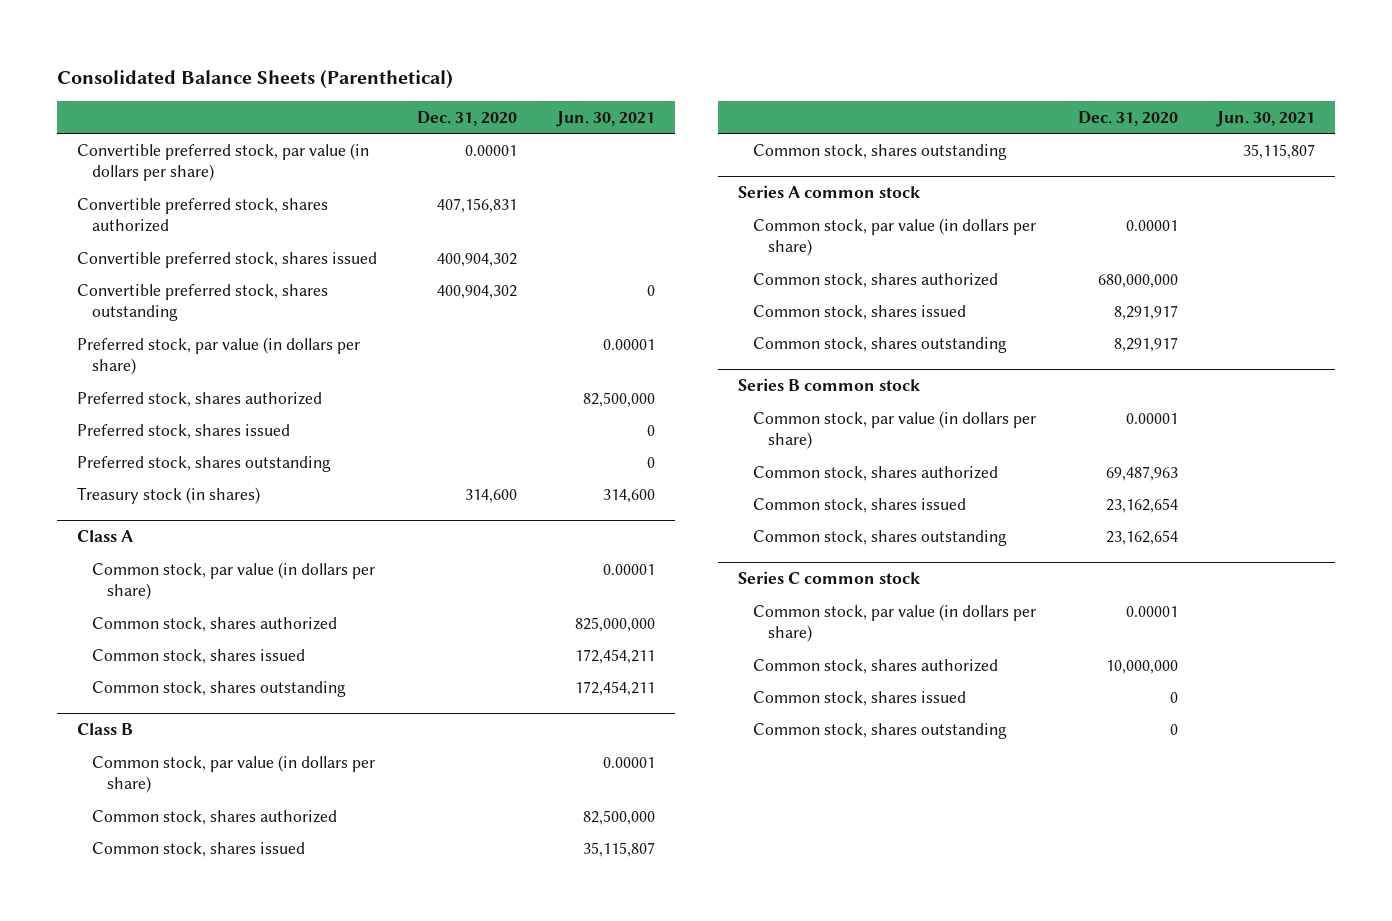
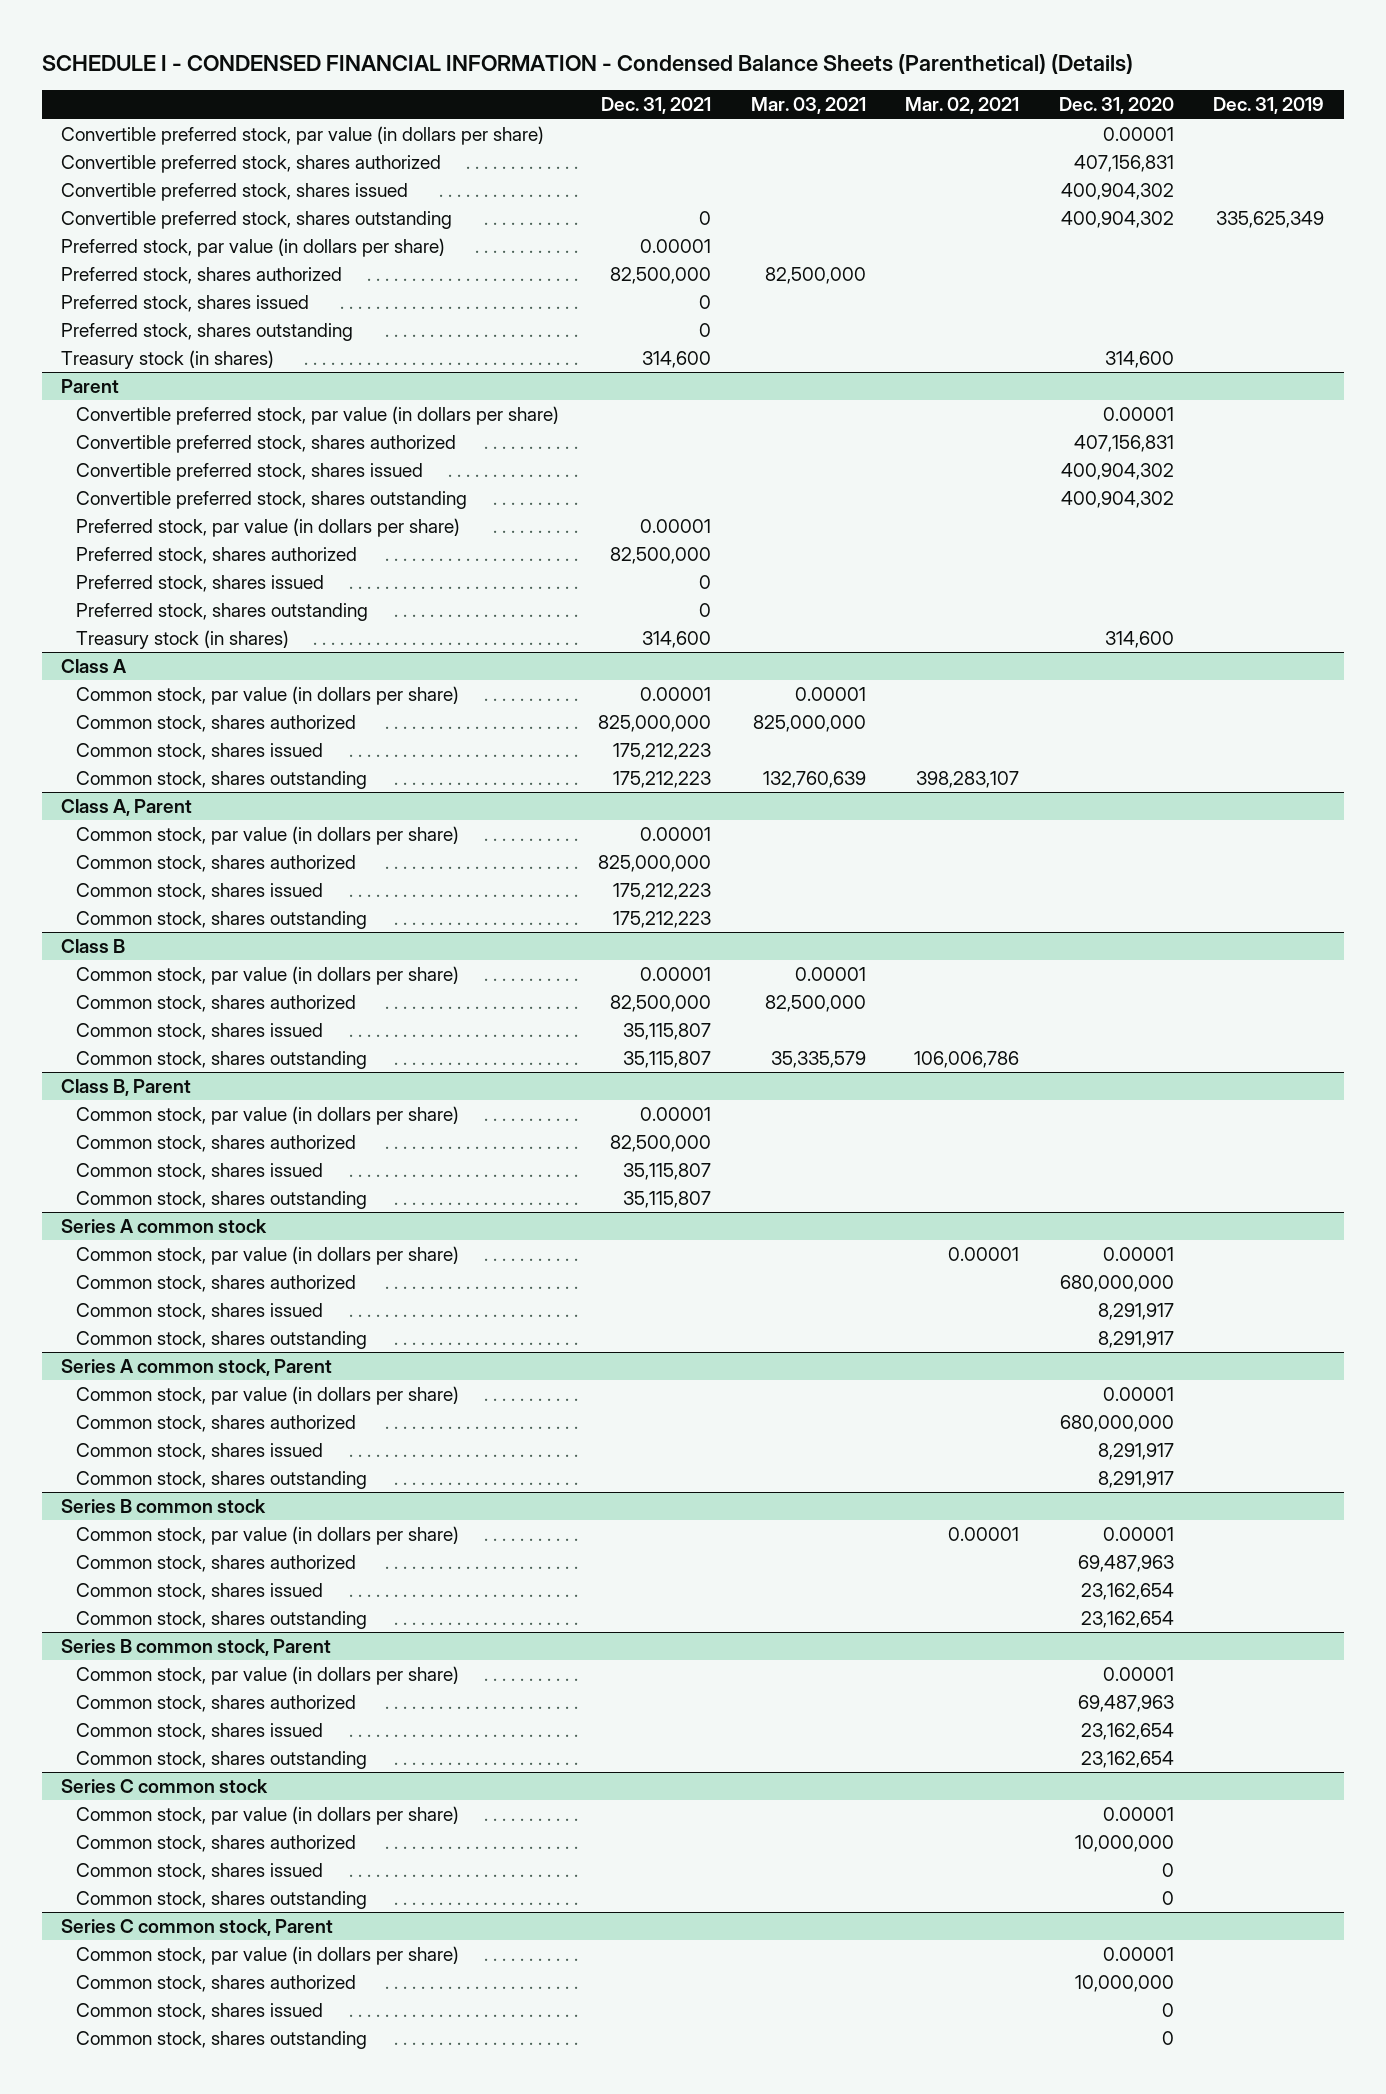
- Consolidated Balance Sheets (Parenthetical)
+ SCHEDULE I - CONDENSED FINANCIAL INFORMATION - Condensed Balance Sheets (Parenthetical) (Details)
- | Dec. 31, 2020 | Jun. 30, 2021
+ | Dec. 31, 2021 | Mar. 03, 2021 | Mar. 02, 2021 | Dec. 31, 2020 | Dec. 31, 2019
+ Parent
+ Convertible preferred stock, par value (in dollars per share) | | | | 0.00001 |
+ Convertible preferred stock, shares authorized | | | | 407,156,831 |
+ Convertible preferred stock, shares issued | | | | 400,904,302 |
+ Convertible preferred stock, shares outstanding | | | | 400,904,302 |
+ Preferred stock, par value (in dollars per share) | 0.00001 | | | |
+ Preferred stock, shares authorized | 82,500,000 | | | |
+ Preferred stock, shares issued | 0 | | | |
+ Preferred stock, shares outstanding | 0 | | | |
+ Treasury stock (in shares) | 314,600 | | | 314,600 |
+ Class A, Parent
+ Common stock, par value (in dollars per share) | 0.00001 | | | |
+ Common stock, shares authorized | 825,000,000 | | | |
+ Common stock, shares issued | 175,212,223 | | | |
+ Common stock, shares outstanding | 175,212,223 | | | |
+ Class B, Parent
+ Common stock, par value (in dollars per share) | 0.00001 | | | |
+ Common stock, shares authorized | 82,500,000 | | | |
+ Common stock, shares issued | 35,115,807 | | | |
+ Common stock, shares outstanding | 35,115,807 | | | |
+ Series A common stock, Parent
+ Common stock, par value (in dollars per share) | | | | 0.00001 |
+ Common stock, shares authorized | | | | 680,000,000 |
+ Common stock, shares issued | | | | 8,291,917 |
+ Common stock, shares outstanding | | | | 8,291,917 |
+ Series B common stock, Parent
+ Common stock, par value (in dollars per share) | | | | 0.00001 |
+ Common stock, shares authorized | | | | 69,487,963 |
+ Common stock, shares issued | | | | 23,162,654 |
+ Common stock, shares outstanding | | | | 23,162,654 |
+ Series C common stock, Parent
+ Common stock, par value (in dollars per share) | | | | 0.00001 |
+ Common stock, shares authorized | | | | 10,000,000 |
+ Common stock, shares issued | | | | 0 |
+ Common stock, shares outstanding | | | | 0 |

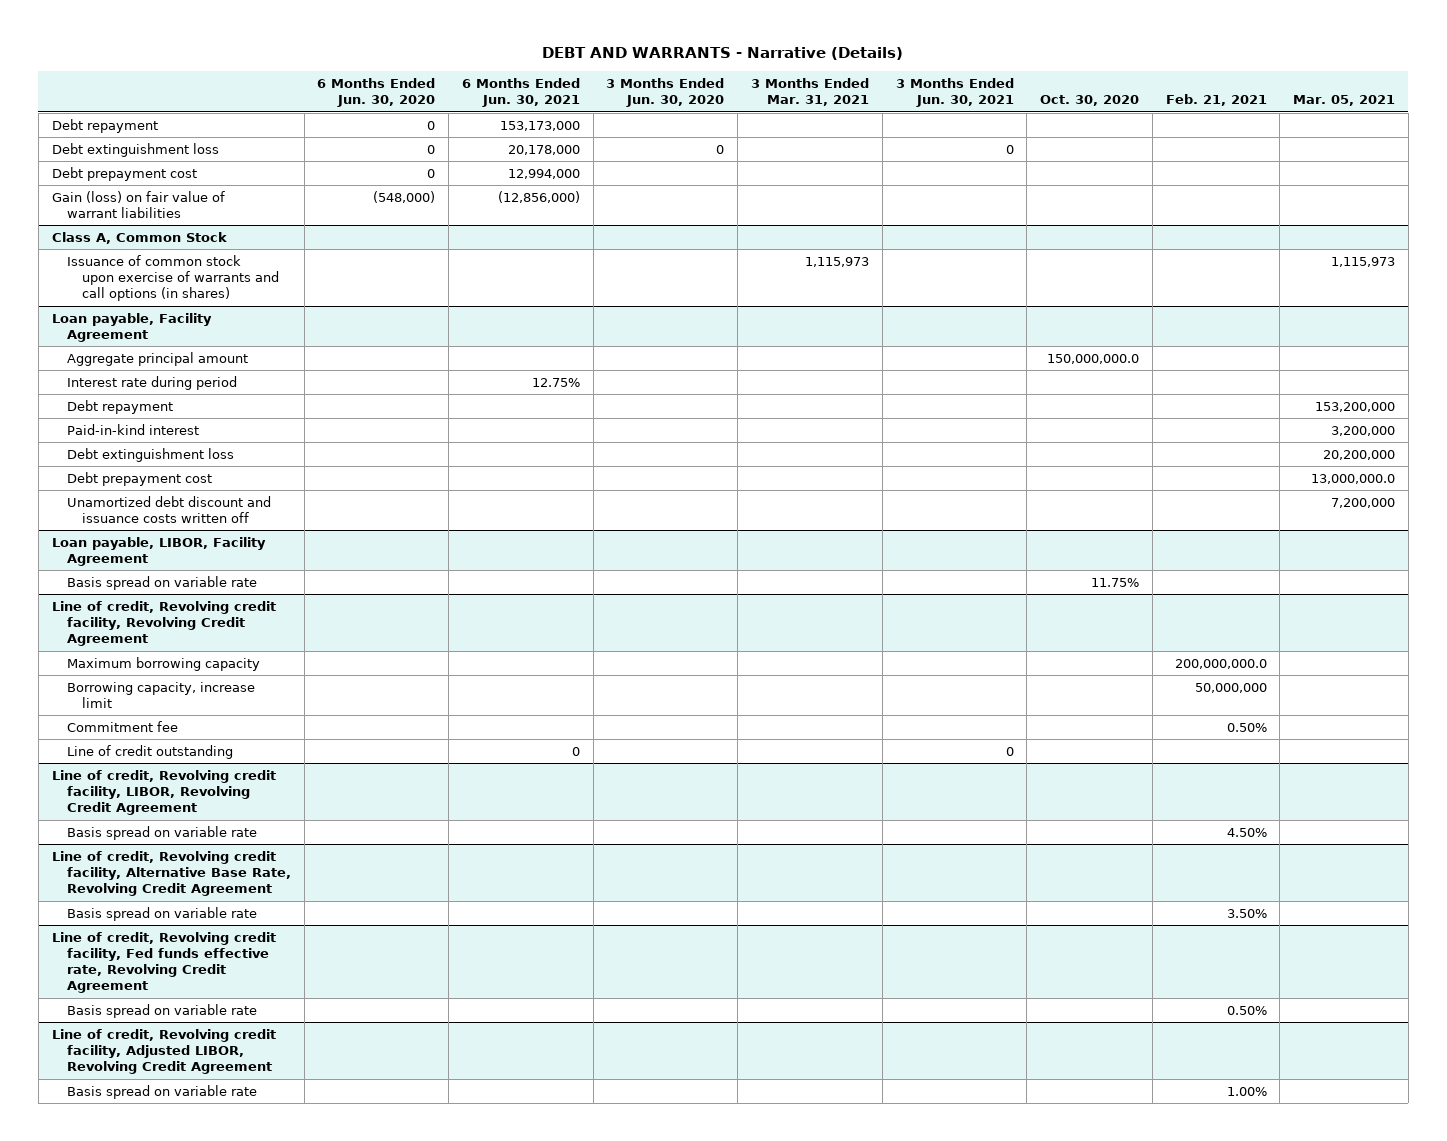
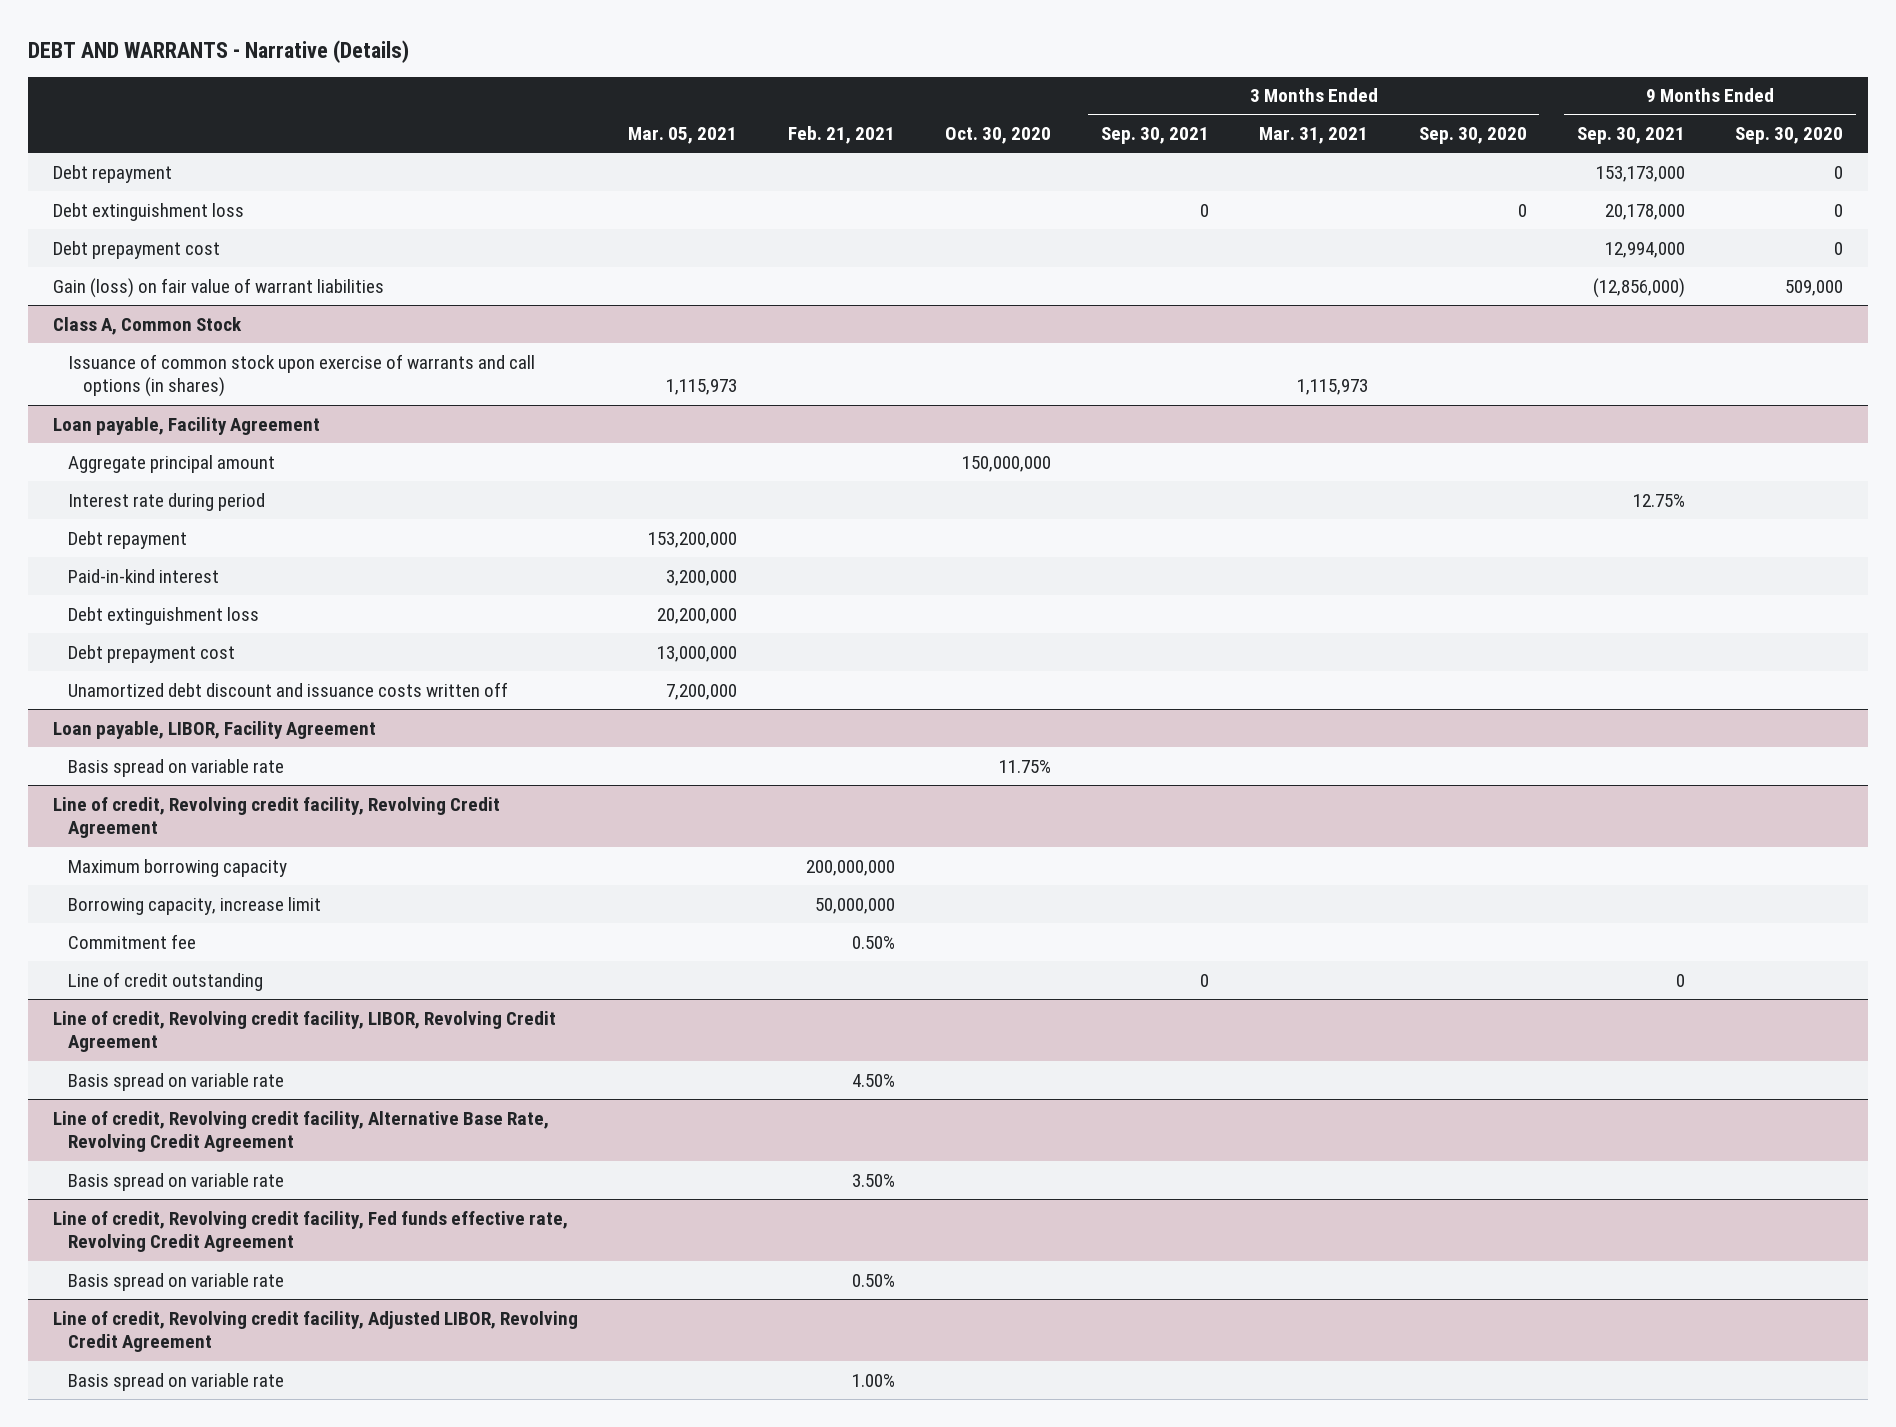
- | 6 Months Ended Jun. 30, 2020 | 6 Months Ended Jun. 30, 2021 | 3 Months Ended Jun. 30, 2020 | 3 Months Ended Mar. 31, 2021 | 3 Months Ended Jun. 30, 2021 | Oct. 30, 2020 | Feb. 21, 2021 | Mar. 05, 2021
+ | Mar. 05, 2021 | Feb. 21, 2021 | Oct. 30, 2020 | 3 Months Ended Sep. 30, 2021 | 3 Months Ended Mar. 31, 2021 | 3 Months Ended Sep. 30, 2020 | 9 Months Ended Sep. 30, 2021 | 9 Months Ended Sep. 30, 2020
@ Loan payable, Facility Agreement
- Aggregate principal amount | | | | | | 150,000,000.0 | |
+ Aggregate principal amount | | | 150,000,000 | | | | |
- Debt prepayment cost | | | | | | | | 13,000,000.0
+ Debt prepayment cost | 13,000,000 | | | | | | |
@ Line of credit, Revolving credit facility, Revolving Credit Agreement
- Maximum borrowing capacity | | | | | | | 200,000,000.0 |
+ Maximum borrowing capacity | | 200,000,000 | | | | | |

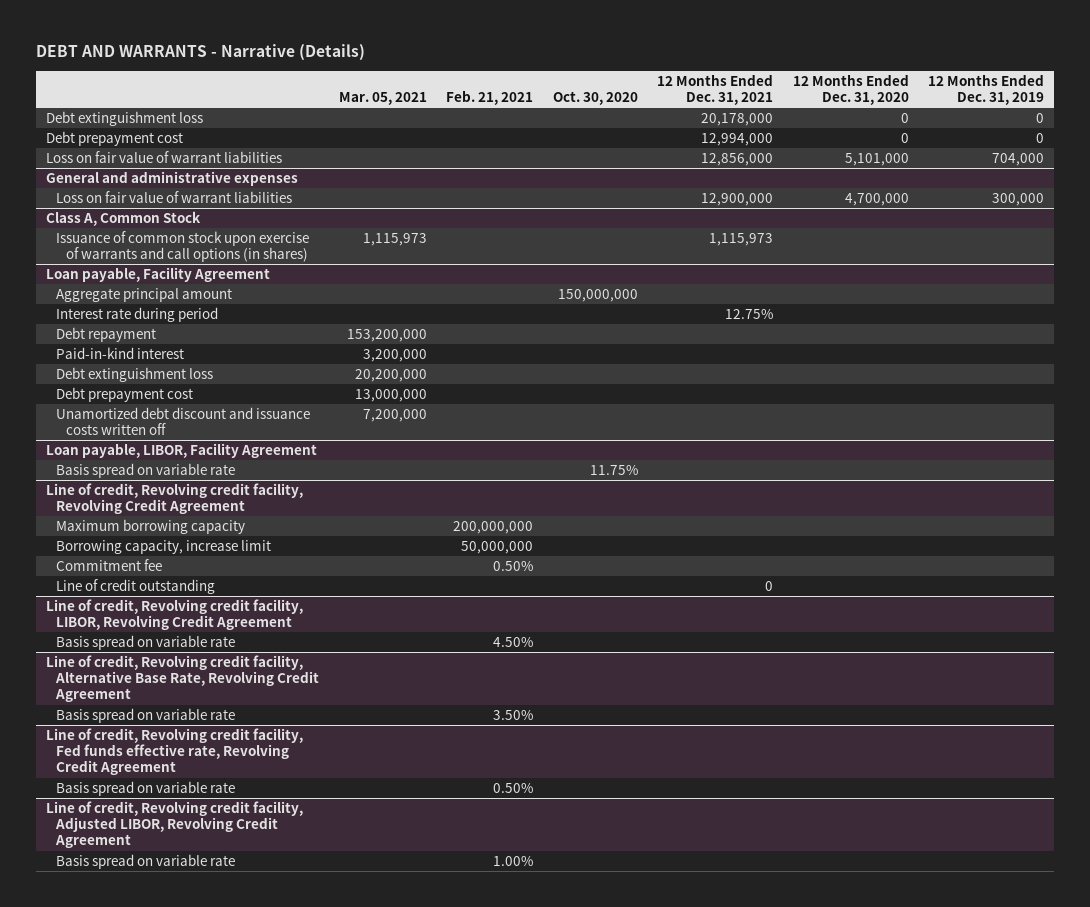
- | Mar. 05, 2021 | Feb. 21, 2021 | Oct. 30, 2020 | 3 Months Ended Sep. 30, 2021 | 3 Months Ended Mar. 31, 2021 | 3 Months Ended Sep. 30, 2020 | 9 Months Ended Sep. 30, 2021 | 9 Months Ended Sep. 30, 2020
+ | Mar. 05, 2021 | Feb. 21, 2021 | Oct. 30, 2020 | 12 Months Ended Dec. 31, 2021 | 12 Months Ended Dec. 31, 2020 | 12 Months Ended Dec. 31, 2019
- Debt repayment | | | | | | | 153,173,000 | 0
- Gain (loss) on fair value of warrant liabilities | | | | | | | (12,856,000) | 509,000
+ Loss on fair value of warrant liabilities | | | | 12,856,000 | 5,101,000 | 704,000
+ General and administrative expenses
+ Loss on fair value of warrant liabilities | | | | 12,900,000 | 4,700,000 | 300,000

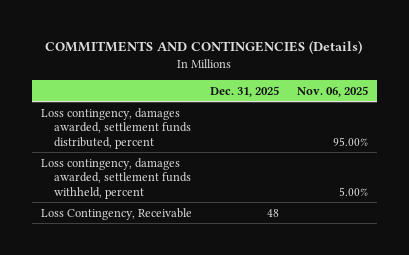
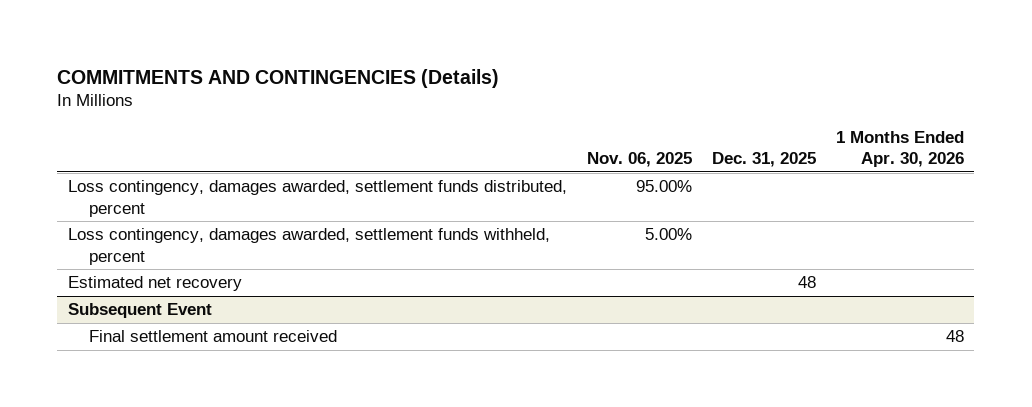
- | Dec. 31, 2025 | Nov. 06, 2025
+ | Nov. 06, 2025 | Dec. 31, 2025 | 1 Months Ended Apr. 30, 2026
- Loss Contingency, Receivable | 48 |
+ Estimated net recovery | | 48 |
+ Subsequent Event
+ Final settlement amount received | | | 48

